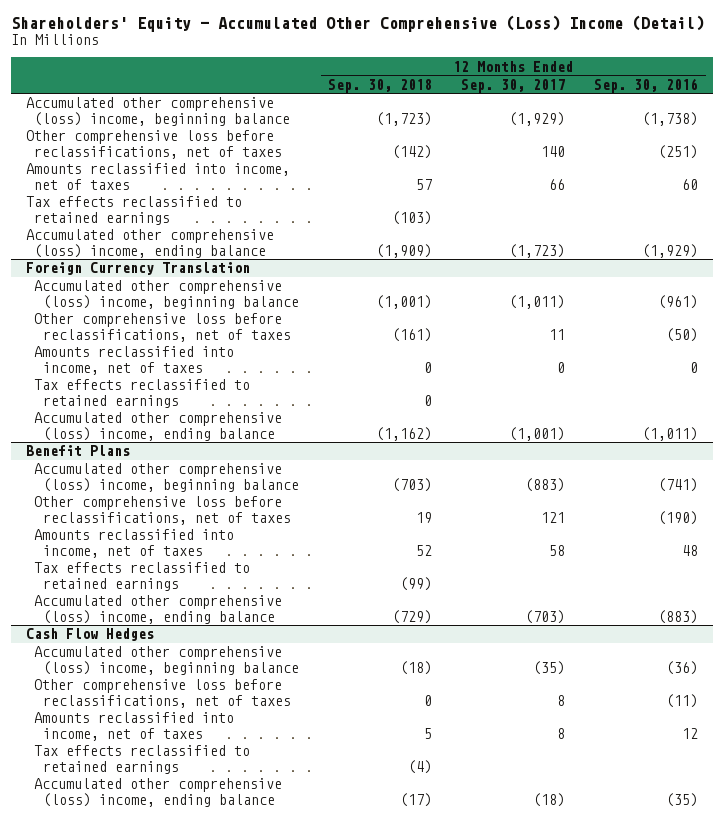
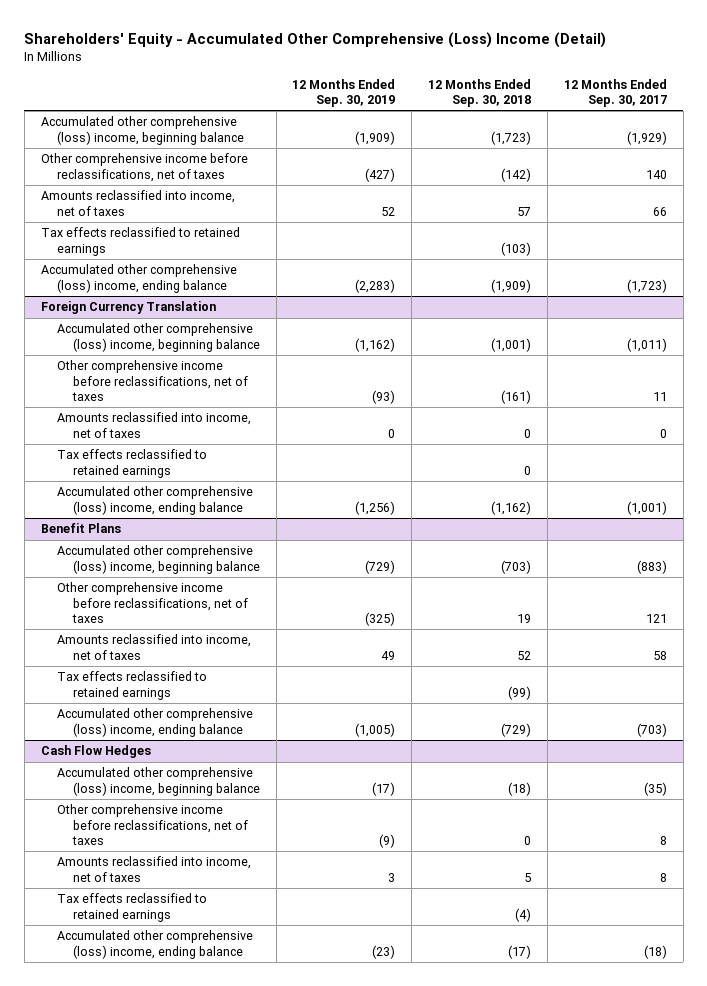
- | 12 Months Ended Sep. 30, 2018 | 12 Months Ended Sep. 30, 2017 | 12 Months Ended Sep. 30, 2016
+ | 12 Months Ended Sep. 30, 2019 | 12 Months Ended Sep. 30, 2018 | 12 Months Ended Sep. 30, 2017
- Other comprehensive loss before reclassifications, net of taxes | (142) | 140 | (251)
+ Other comprehensive income before reclassifications, net of taxes | (427) | (142) | 140
@ Foreign Currency Translation
- Other comprehensive loss before reclassifications, net of taxes | (161) | 11 | (50)
+ Other comprehensive income before reclassifications, net of taxes | (93) | (161) | 11
@ Benefit Plans
- Other comprehensive loss before reclassifications, net of taxes | 19 | 121 | (190)
+ Other comprehensive income before reclassifications, net of taxes | (325) | 19 | 121
@ Cash Flow Hedges
- Other comprehensive loss before reclassifications, net of taxes | 0 | 8 | (11)
+ Other comprehensive income before reclassifications, net of taxes | (9) | 0 | 8

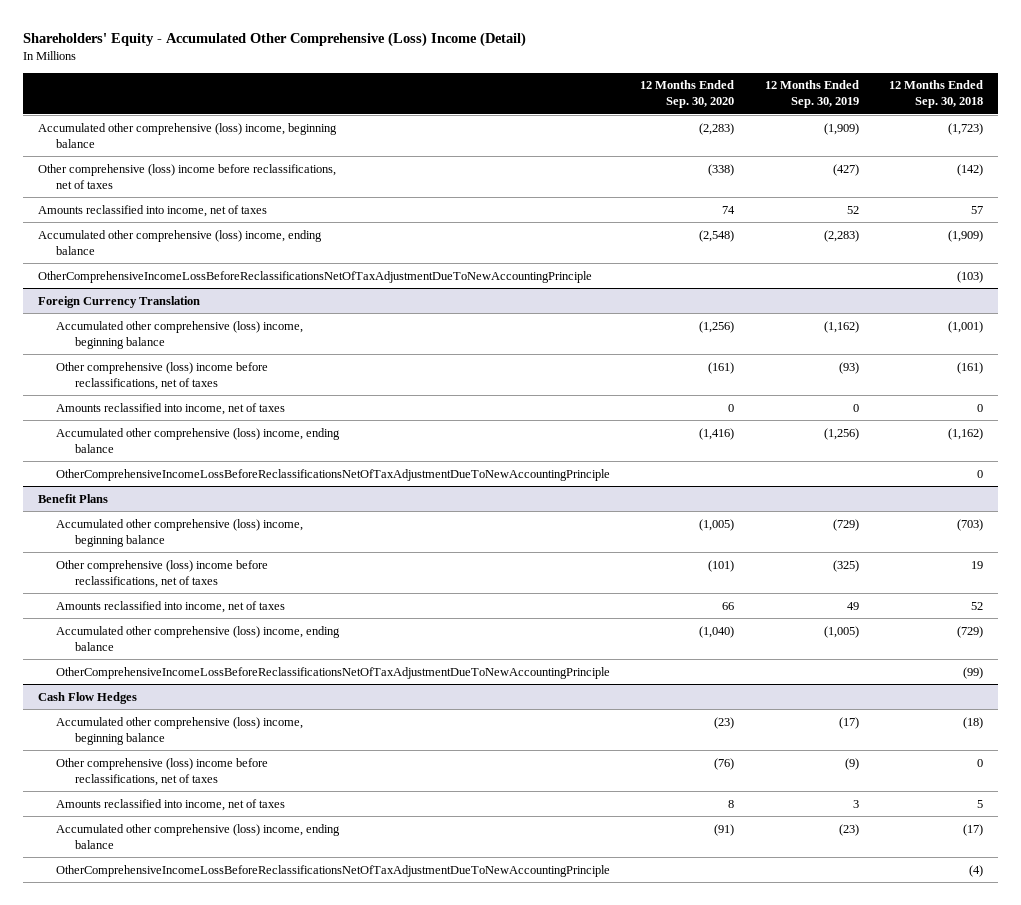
- | 12 Months Ended Sep. 30, 2019 | 12 Months Ended Sep. 30, 2018 | 12 Months Ended Sep. 30, 2017
+ | 12 Months Ended Sep. 30, 2020 | 12 Months Ended Sep. 30, 2019 | 12 Months Ended Sep. 30, 2018
- Other comprehensive income before reclassifications, net of taxes | (427) | (142) | 140
+ Other comprehensive (loss) income before reclassifications, net of taxes | (338) | (427) | (142)
- Tax effects reclassified to retained earnings | | (103) |
+ OtherComprehensiveIncomeLossBeforeReclassificationsNetOfTaxAdjustmentDueToNewAccountingPrinciple | | | (103)
@ Foreign Currency Translation
- Other comprehensive income before reclassifications, net of taxes | (93) | (161) | 11
+ Other comprehensive (loss) income before reclassifications, net of taxes | (161) | (93) | (161)
- Tax effects reclassified to retained earnings | | 0 |
+ OtherComprehensiveIncomeLossBeforeReclassificationsNetOfTaxAdjustmentDueToNewAccountingPrinciple | | | 0
@ Benefit Plans
- Other comprehensive income before reclassifications, net of taxes | (325) | 19 | 121
+ Other comprehensive (loss) income before reclassifications, net of taxes | (101) | (325) | 19
- Tax effects reclassified to retained earnings | | (99) |
+ OtherComprehensiveIncomeLossBeforeReclassificationsNetOfTaxAdjustmentDueToNewAccountingPrinciple | | | (99)
@ Cash Flow Hedges
- Other comprehensive income before reclassifications, net of taxes | (9) | 0 | 8
+ Other comprehensive (loss) income before reclassifications, net of taxes | (76) | (9) | 0
- Tax effects reclassified to retained earnings | | (4) |
+ OtherComprehensiveIncomeLossBeforeReclassificationsNetOfTaxAdjustmentDueToNewAccountingPrinciple | | | (4)

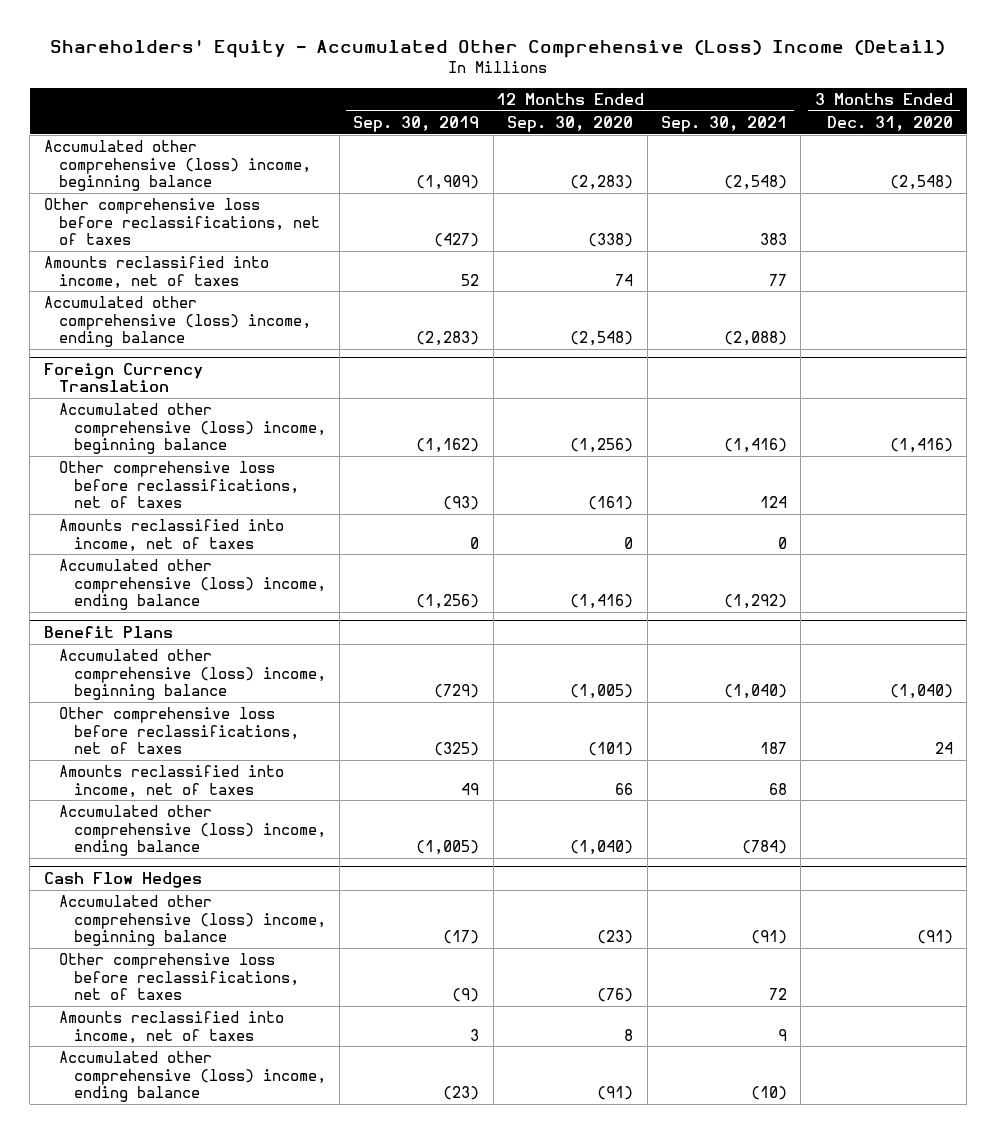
- | 12 Months Ended Sep. 30, 2020 | 12 Months Ended Sep. 30, 2019 | 12 Months Ended Sep. 30, 2018
+ | 12 Months Ended Sep. 30, 2019 | 12 Months Ended Sep. 30, 2020 | 12 Months Ended Sep. 30, 2021 | 3 Months Ended Dec. 31, 2020
- Other comprehensive (loss) income before reclassifications, net of taxes | (338) | (427) | (142)
+ Other comprehensive loss before reclassifications, net of taxes | (427) | (338) | 383 |
- OtherComprehensiveIncomeLossBeforeReclassificationsNetOfTaxAdjustmentDueToNewAccountingPrinciple | | | (103)
@ Foreign Currency Translation
- Other comprehensive (loss) income before reclassifications, net of taxes | (161) | (93) | (161)
+ Other comprehensive loss before reclassifications, net of taxes | (93) | (161) | 124 |
- OtherComprehensiveIncomeLossBeforeReclassificationsNetOfTaxAdjustmentDueToNewAccountingPrinciple | | | 0
@ Benefit Plans
- Other comprehensive (loss) income before reclassifications, net of taxes | (101) | (325) | 19
+ Other comprehensive loss before reclassifications, net of taxes | (325) | (101) | 187 | 24
- OtherComprehensiveIncomeLossBeforeReclassificationsNetOfTaxAdjustmentDueToNewAccountingPrinciple | | | (99)
@ Cash Flow Hedges
- Other comprehensive (loss) income before reclassifications, net of taxes | (76) | (9) | 0
+ Other comprehensive loss before reclassifications, net of taxes | (9) | (76) | 72 |
- OtherComprehensiveIncomeLossBeforeReclassificationsNetOfTaxAdjustmentDueToNewAccountingPrinciple | | | (4)

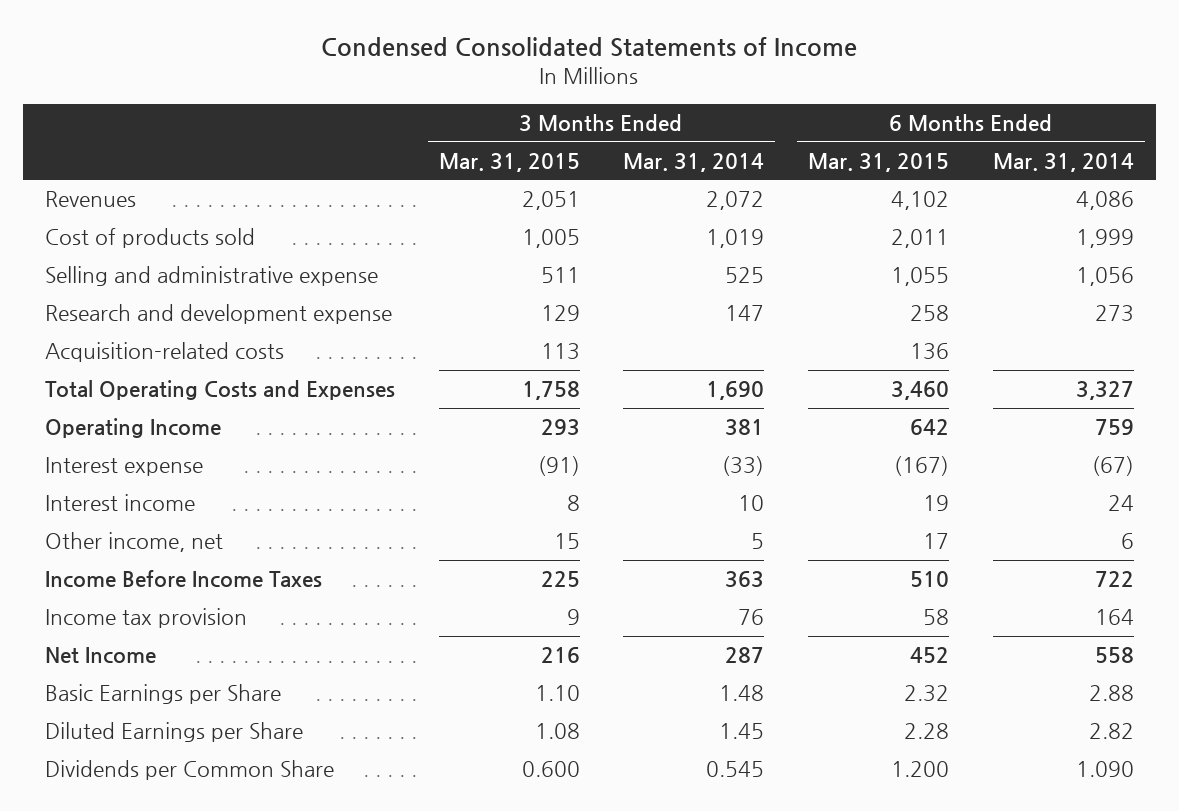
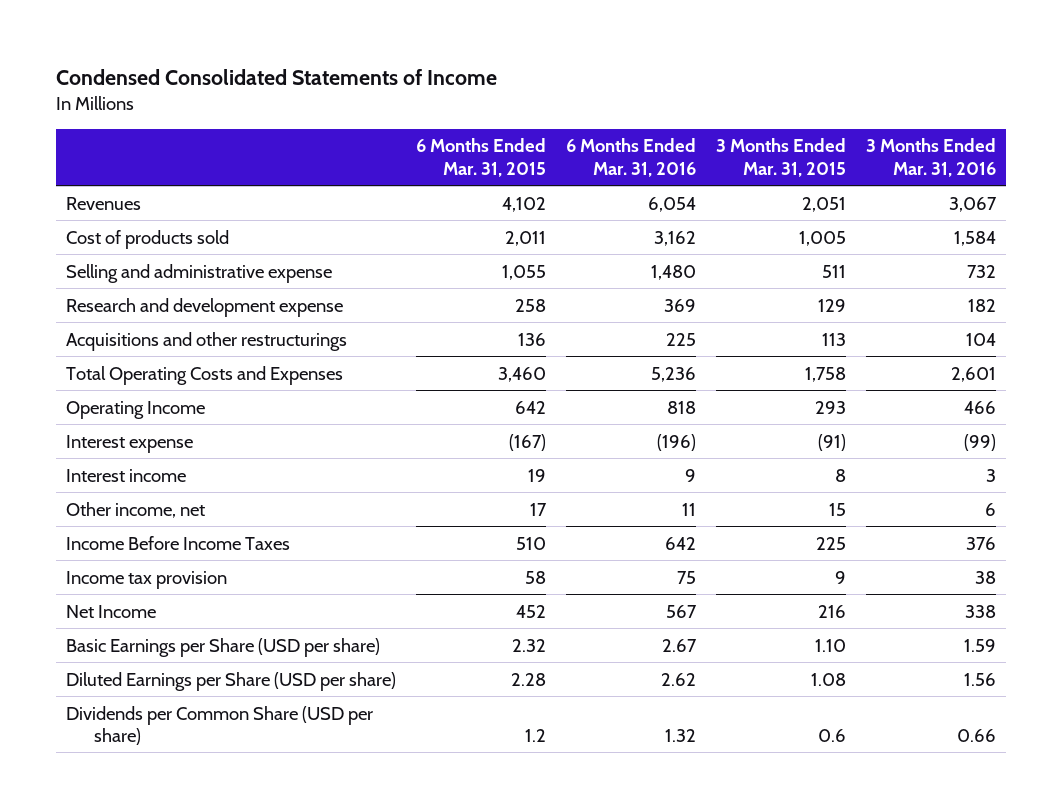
- | 3 Months Ended Mar. 31, 2015 | 3 Months Ended Mar. 31, 2014 | 6 Months Ended Mar. 31, 2015 | 6 Months Ended Mar. 31, 2014
+ | 6 Months Ended Mar. 31, 2015 | 6 Months Ended Mar. 31, 2016 | 3 Months Ended Mar. 31, 2015 | 3 Months Ended Mar. 31, 2016
- Acquisition-related costs | 113 | | 136 |
+ Acquisitions and other restructurings | 136 | 225 | 113 | 104
- Basic Earnings per Share | 1.10 | 1.48 | 2.32 | 2.88
- Diluted Earnings per Share | 1.08 | 1.45 | 2.28 | 2.82
- Dividends per Common Share | 0.600 | 0.545 | 1.200 | 1.090
+ Basic Earnings per Share (USD per share) | 2.32 | 2.67 | 1.10 | 1.59
+ Diluted Earnings per Share (USD per share) | 2.28 | 2.62 | 1.08 | 1.56
+ Dividends per Common Share (USD per share) | 1.2 | 1.32 | 0.6 | 0.66

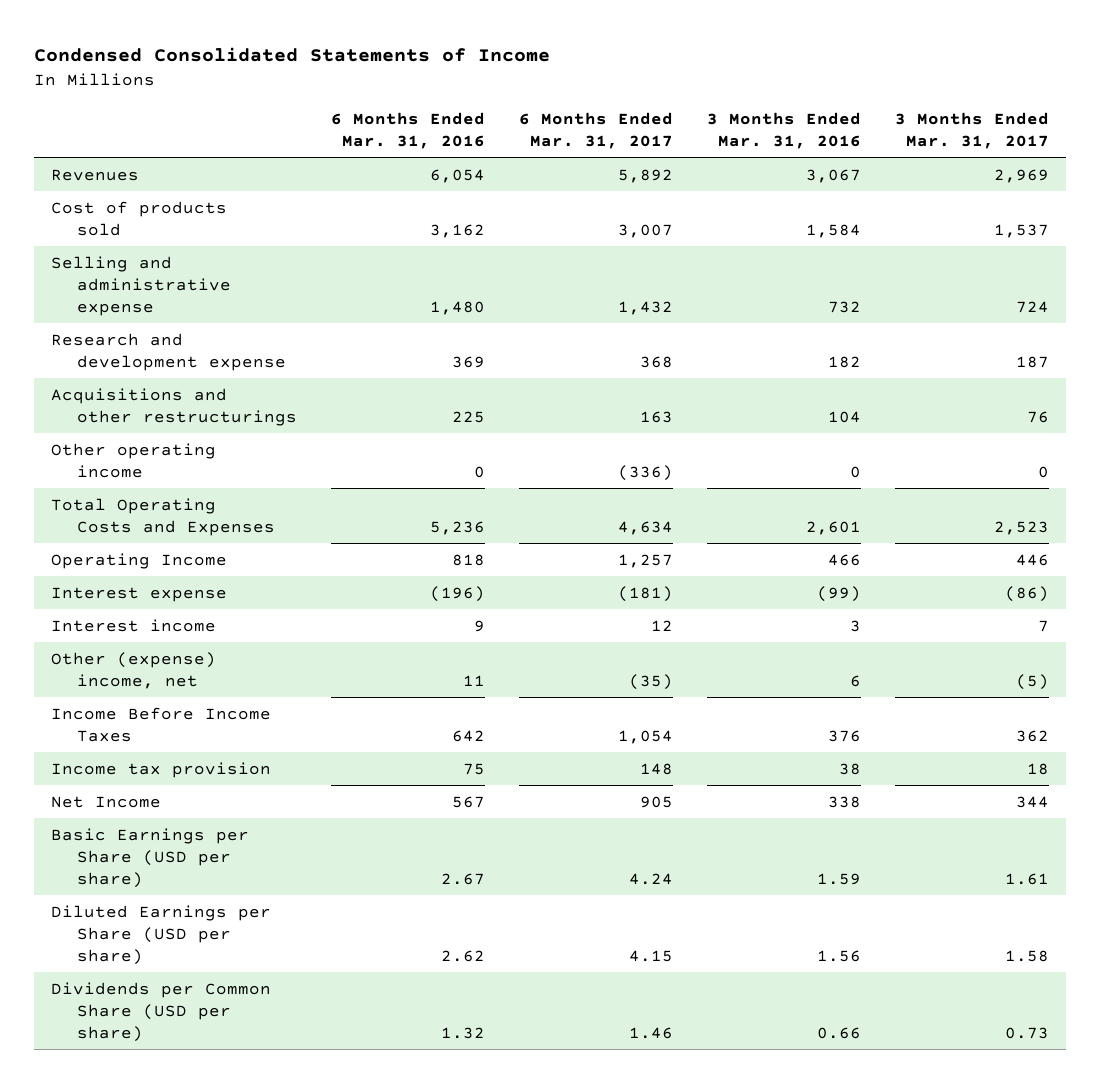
- | 6 Months Ended Mar. 31, 2015 | 6 Months Ended Mar. 31, 2016 | 3 Months Ended Mar. 31, 2015 | 3 Months Ended Mar. 31, 2016
+ | 6 Months Ended Mar. 31, 2016 | 6 Months Ended Mar. 31, 2017 | 3 Months Ended Mar. 31, 2016 | 3 Months Ended Mar. 31, 2017
+ Other operating income | 0 | (336) | 0 | 0
- Other income, net | 17 | 11 | 15 | 6
+ Other (expense) income, net | 11 | (35) | 6 | (5)

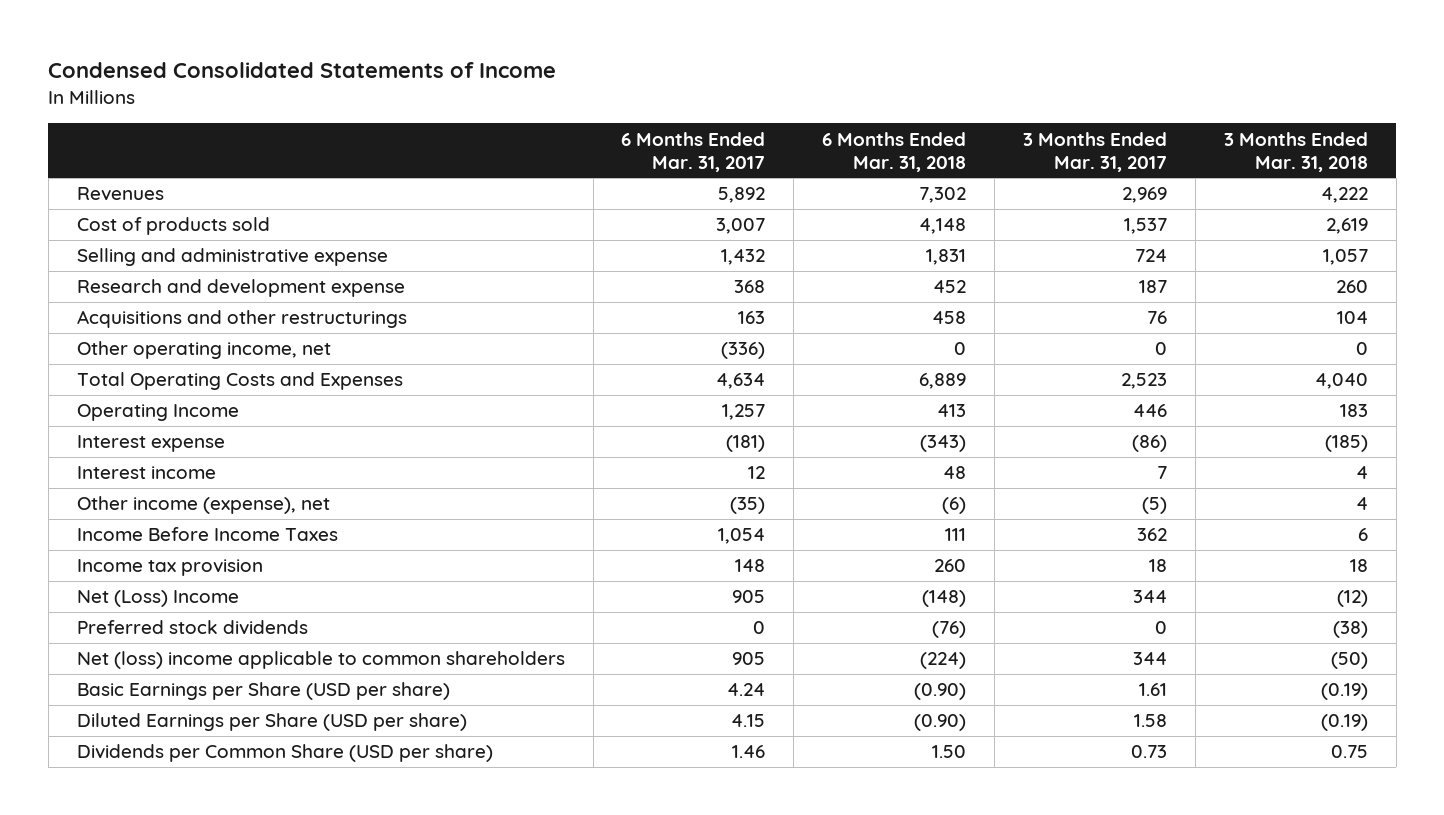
- | 6 Months Ended Mar. 31, 2016 | 6 Months Ended Mar. 31, 2017 | 3 Months Ended Mar. 31, 2016 | 3 Months Ended Mar. 31, 2017
+ | 6 Months Ended Mar. 31, 2017 | 6 Months Ended Mar. 31, 2018 | 3 Months Ended Mar. 31, 2017 | 3 Months Ended Mar. 31, 2018
- Other operating income | 0 | (336) | 0 | 0
+ Other operating income, net | (336) | 0 | 0 | 0
- Other (expense) income, net | 11 | (35) | 6 | (5)
+ Other income (expense), net | (35) | (6) | (5) | 4
- Net Income | 567 | 905 | 338 | 344
+ Net (Loss) Income | 905 | (148) | 344 | (12)
+ Preferred stock dividends | 0 | (76) | 0 | (38)
+ Net (loss) income applicable to common shareholders | 905 | (224) | 344 | (50)

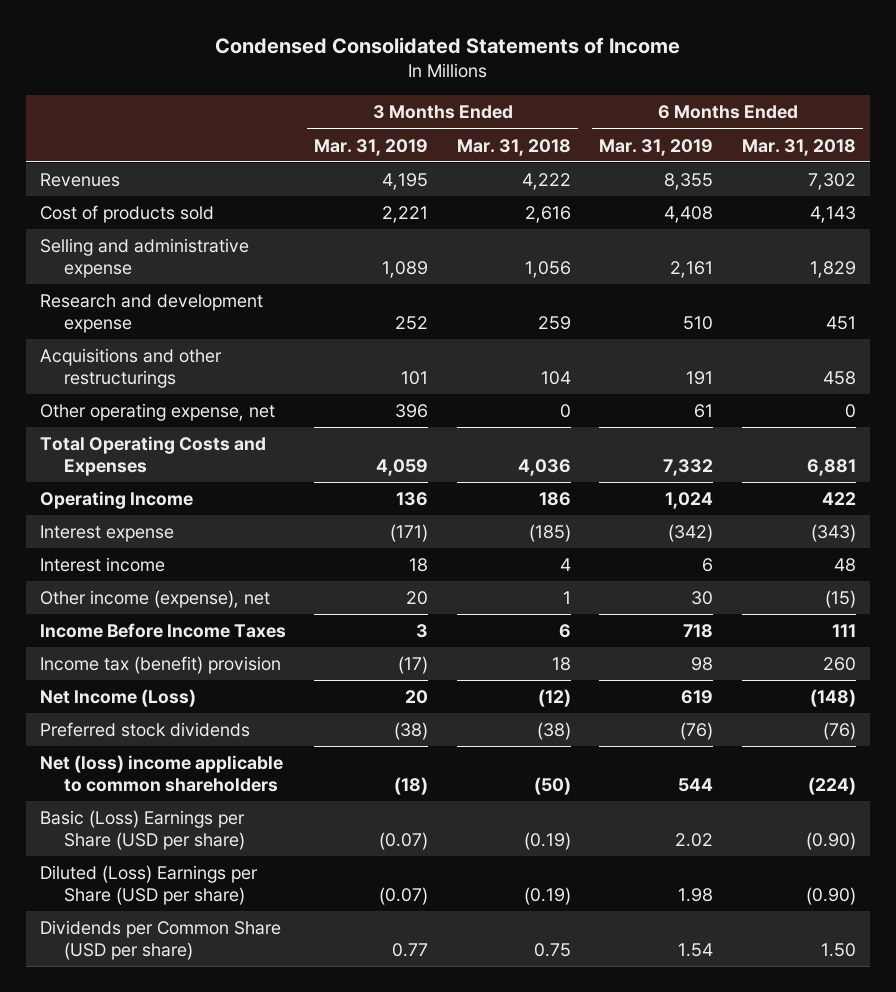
- | 6 Months Ended Mar. 31, 2017 | 6 Months Ended Mar. 31, 2018 | 3 Months Ended Mar. 31, 2017 | 3 Months Ended Mar. 31, 2018
+ | 3 Months Ended Mar. 31, 2019 | 3 Months Ended Mar. 31, 2018 | 6 Months Ended Mar. 31, 2019 | 6 Months Ended Mar. 31, 2018
- Cost of products sold | 3,007 | 4,148 | 1,537 | 2,619
- Selling and administrative expense | 1,432 | 1,831 | 724 | 1,057
- Research and development expense | 368 | 452 | 187 | 260
+ Cost of products sold | 2,221 | 2,616 | 4,408 | 4,143
+ Selling and administrative expense | 1,089 | 1,056 | 2,161 | 1,829
+ Research and development expense | 252 | 259 | 510 | 451
- Other operating income, net | (336) | 0 | 0 | 0
- Total Operating Costs and Expenses | 4,634 | 6,889 | 2,523 | 4,040
- Operating Income | 1,257 | 413 | 446 | 183
+ Other operating expense, net | 396 | 0 | 61 | 0
+ Total Operating Costs and Expenses | 4,059 | 4,036 | 7,332 | 6,881
+ Operating Income | 136 | 186 | 1,024 | 422
- Other income (expense), net | (35) | (6) | (5) | 4
+ Other income (expense), net | 20 | 1 | 30 | (15)
- Income tax provision | 148 | 260 | 18 | 18
- Net (Loss) Income | 905 | (148) | 344 | (12)
+ Income tax (benefit) provision | (17) | 18 | 98 | 260
+ Net Income (Loss) | 20 | (12) | 619 | (148)
- Basic Earnings per Share (USD per share) | 4.24 | (0.90) | 1.61 | (0.19)
- Diluted Earnings per Share (USD per share) | 4.15 | (0.90) | 1.58 | (0.19)
+ Basic (Loss) Earnings per Share (USD per share) | (0.07) | (0.19) | 2.02 | (0.90)
+ Diluted (Loss) Earnings per Share (USD per share) | (0.07) | (0.19) | 1.98 | (0.90)

